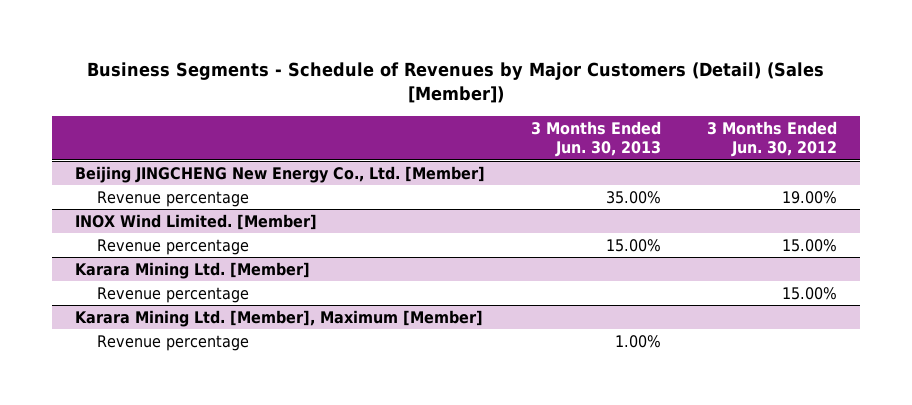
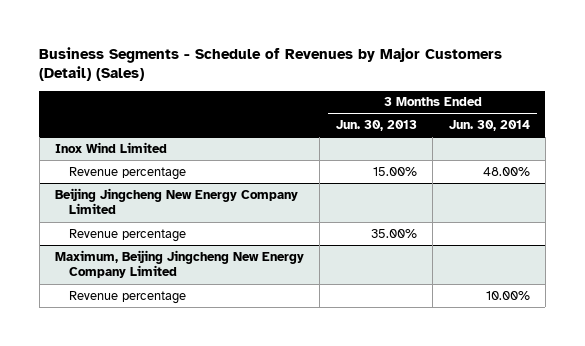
- Business Segments - Schedule of Revenues by Major Customers (Detail) (Sales [Member])
+ Business Segments - Schedule of Revenues by Major Customers (Detail) (Sales)
- | 3 Months Ended Jun. 30, 2013 | 3 Months Ended Jun. 30, 2012
+ | 3 Months Ended Jun. 30, 2013 | 3 Months Ended Jun. 30, 2014
- Beijing JINGCHENG New Energy Co., Ltd. [Member]
- Revenue percentage | 35.00% | 19.00%
- INOX Wind Limited. [Member]
+ Inox Wind Limited
- Karara Mining Ltd. [Member]
+ Beijing Jingcheng New Energy Company Limited
+ Revenue percentage | 35.00% |
+ Maximum, Beijing Jingcheng New Energy Company Limited
- Karara Mining Ltd. [Member], Maximum [Member]
- Revenue percentage | 1.00% |

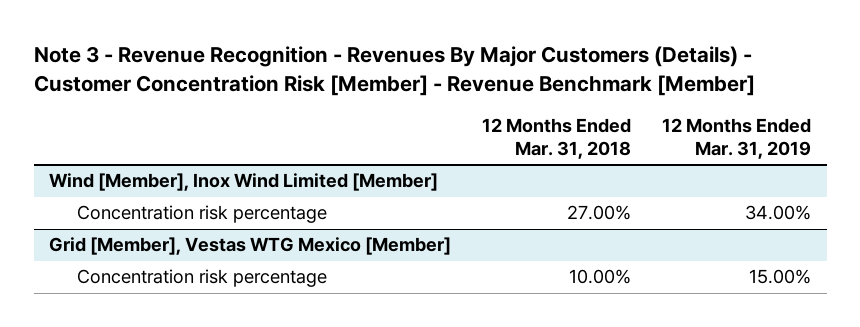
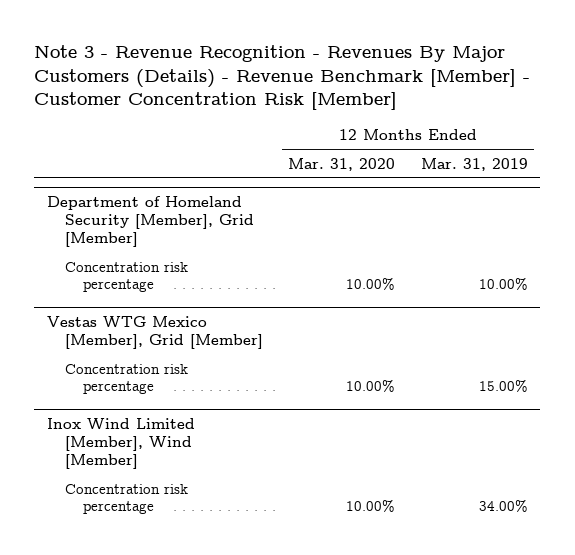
- Note 3 - Revenue Recognition - Revenues By Major Customers (Details) - Customer Concentration Risk [Member] - Revenue Benchmark [Member]
+ Note 3 - Revenue Recognition - Revenues By Major Customers (Details) - Revenue Benchmark [Member] - Customer Concentration Risk [Member]
- | 12 Months Ended Mar. 31, 2018 | 12 Months Ended Mar. 31, 2019
+ | 12 Months Ended Mar. 31, 2020 | 12 Months Ended Mar. 31, 2019
- Wind [Member], Inox Wind Limited [Member]
- Concentration risk percentage | 27.00% | 34.00%
- Grid [Member], Vestas WTG Mexico [Member]
+ Department of Homeland Security [Member], Grid [Member]
+ Concentration risk percentage | 10.00% | 10.00%
+ Vestas WTG Mexico [Member], Grid [Member]
+ Inox Wind Limited [Member], Wind [Member]
+ Concentration risk percentage | 10.00% | 34.00%

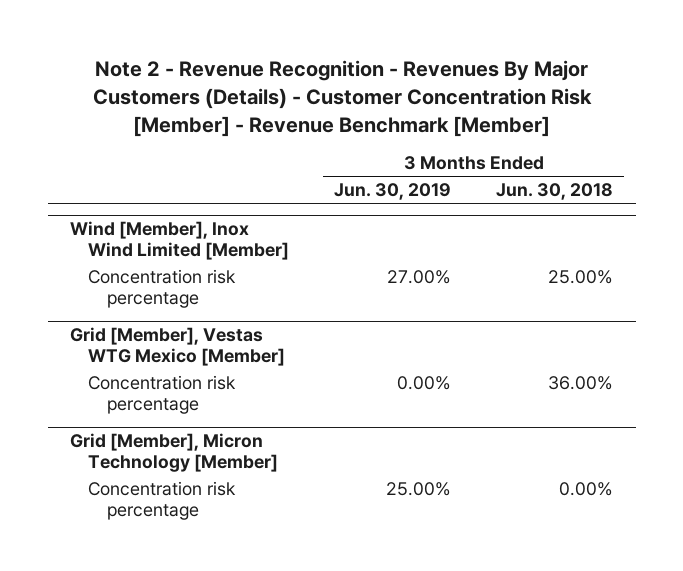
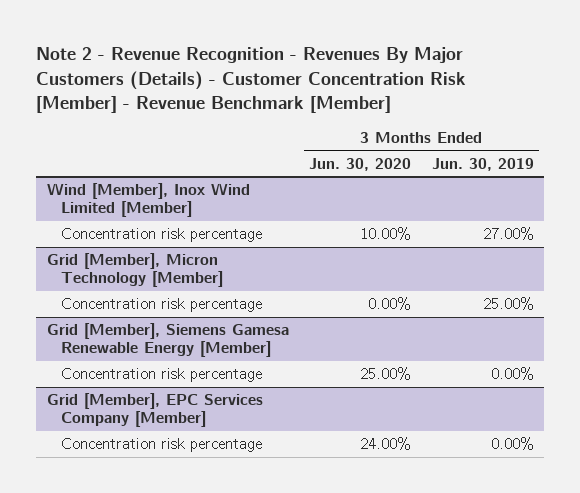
- | 3 Months Ended Jun. 30, 2019 | 3 Months Ended Jun. 30, 2018
+ | 3 Months Ended Jun. 30, 2020 | 3 Months Ended Jun. 30, 2019
- Grid [Member], Vestas WTG Mexico [Member]
- Concentration risk percentage | 0.00% | 36.00%
+ Grid [Member], Siemens Gamesa Renewable Energy [Member]
+ Concentration risk percentage | 25.00% | 0.00%
+ Grid [Member], EPC Services Company [Member]
+ Concentration risk percentage | 24.00% | 0.00%

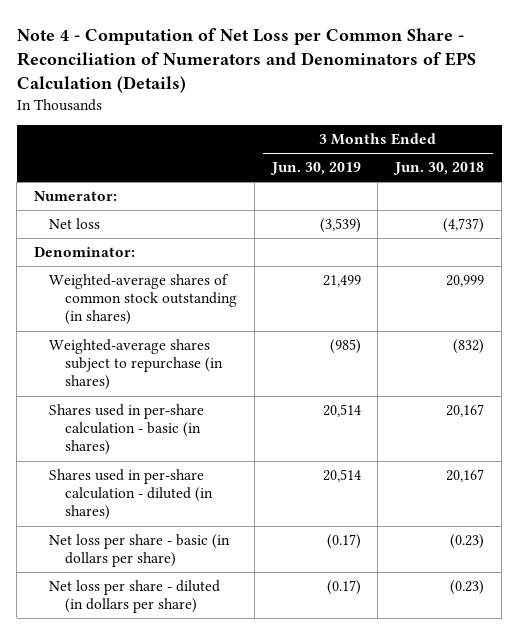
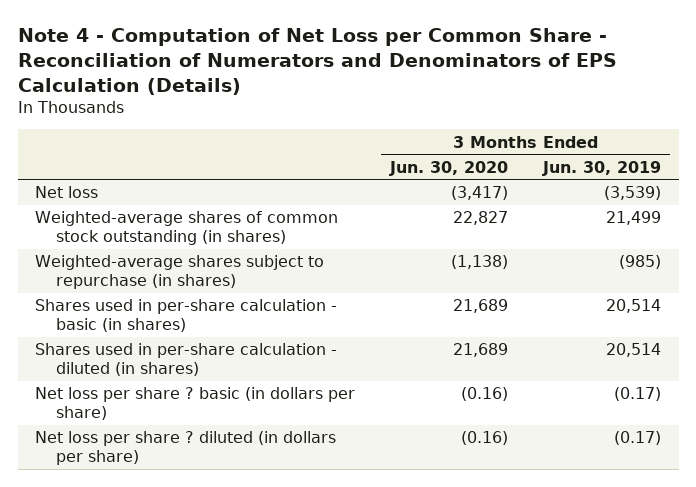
- | 3 Months Ended Jun. 30, 2019 | 3 Months Ended Jun. 30, 2018
+ | 3 Months Ended Jun. 30, 2020 | 3 Months Ended Jun. 30, 2019
- Numerator:
- Denominator:
- Net loss per share - basic (in dollars per share) | (0.17) | (0.23)
- Net loss per share - diluted (in dollars per share) | (0.17) | (0.23)
+ Net loss per share ? basic (in dollars per share) | (0.16) | (0.17)
+ Net loss per share ? diluted (in dollars per share) | (0.16) | (0.17)

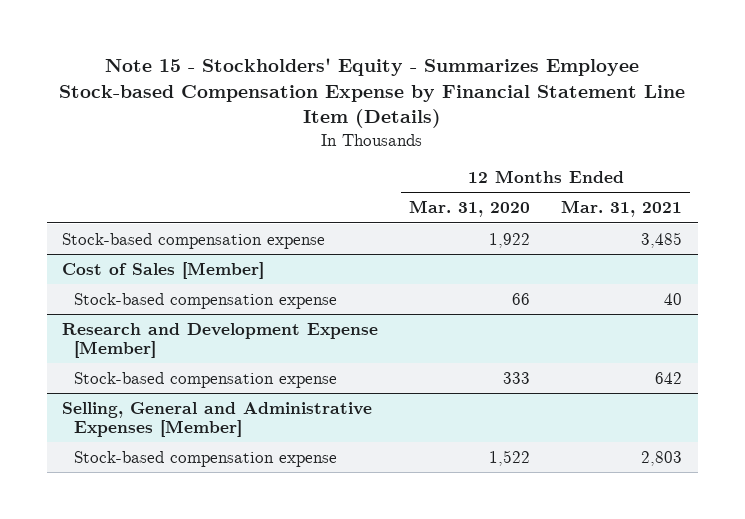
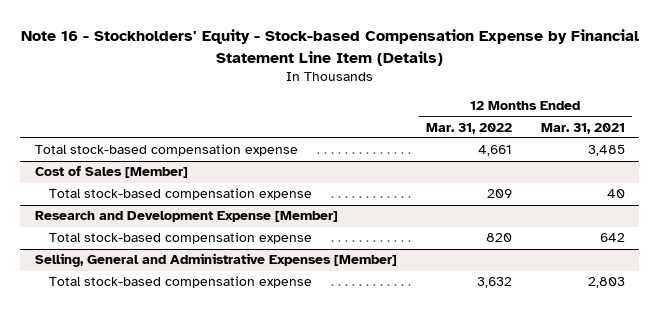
- Note 15 - Stockholders' Equity - Summarizes Employee Stock-based Compensation Expense by Financial Statement Line Item (Details)
+ Note 16 - Stockholders' Equity - Stock-based Compensation Expense by Financial Statement Line Item (Details)
- | 12 Months Ended Mar. 31, 2020 | 12 Months Ended Mar. 31, 2021
+ | 12 Months Ended Mar. 31, 2022 | 12 Months Ended Mar. 31, 2021
- Stock-based compensation expense | 1,922 | 3,485
+ Total stock-based compensation expense | 4,661 | 3,485
@ Cost of Sales [Member]
- Stock-based compensation expense | 66 | 40
+ Total stock-based compensation expense | 209 | 40
@ Research and Development Expense [Member]
- Stock-based compensation expense | 333 | 642
+ Total stock-based compensation expense | 820 | 642
@ Selling, General and Administrative Expenses [Member]
- Stock-based compensation expense | 1,522 | 2,803
+ Total stock-based compensation expense | 3,632 | 2,803

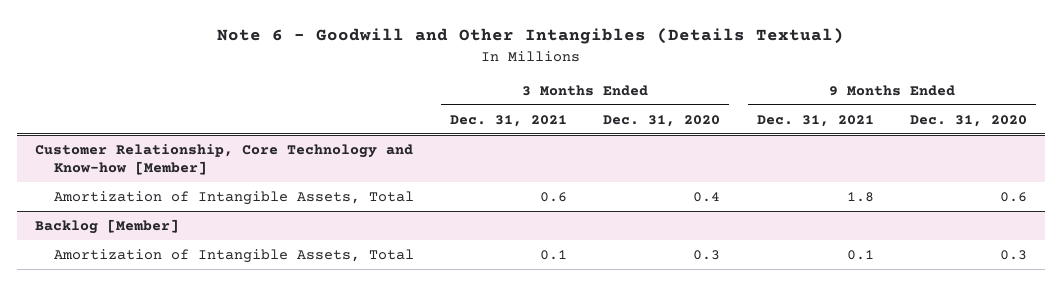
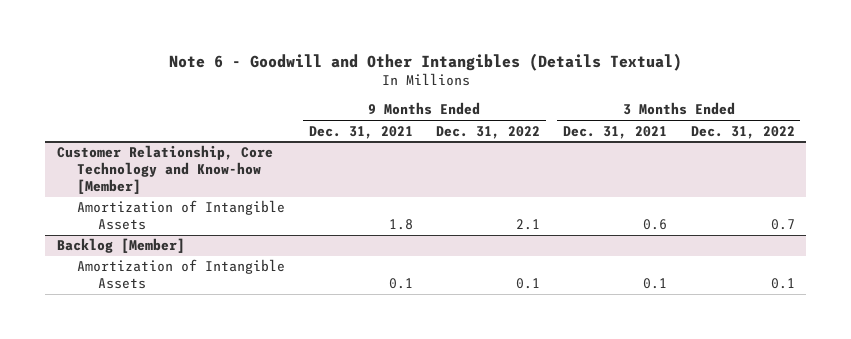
- | 3 Months Ended Dec. 31, 2021 | 3 Months Ended Dec. 31, 2020 | 9 Months Ended Dec. 31, 2021 | 9 Months Ended Dec. 31, 2020
+ | 9 Months Ended Dec. 31, 2021 | 9 Months Ended Dec. 31, 2022 | 3 Months Ended Dec. 31, 2021 | 3 Months Ended Dec. 31, 2022
@ Customer Relationship, Core Technology and Know-how [Member]
- Amortization of Intangible Assets, Total | 0.6 | 0.4 | 1.8 | 0.6
+ Amortization of Intangible Assets | 1.8 | 2.1 | 0.6 | 0.7
@ Backlog [Member]
- Amortization of Intangible Assets, Total | 0.1 | 0.3 | 0.1 | 0.3
+ Amortization of Intangible Assets | 0.1 | 0.1 | 0.1 | 0.1

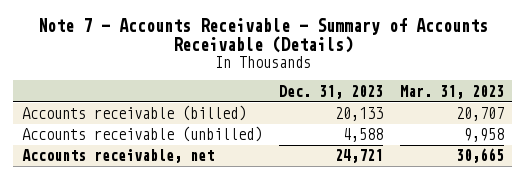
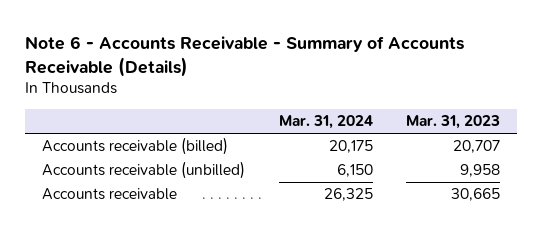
- Note 7 - Accounts Receivable - Summary of Accounts Receivable (Details)
+ Note 6 - Accounts Receivable - Summary of Accounts Receivable (Details)
- | Dec. 31, 2023 | Mar. 31, 2023
+ | Mar. 31, 2024 | Mar. 31, 2023
- Accounts receivable, net | 24,721 | 30,665
+ Accounts receivable | 26,325 | 30,665

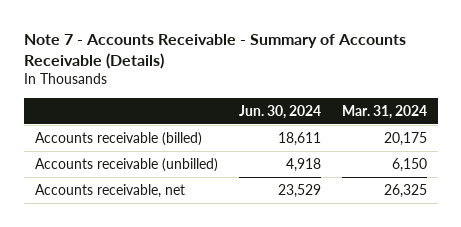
- Note 6 - Accounts Receivable - Summary of Accounts Receivable (Details)
+ Note 7 - Accounts Receivable - Summary of Accounts Receivable (Details)
- | Mar. 31, 2024 | Mar. 31, 2023
+ | Jun. 30, 2024 | Mar. 31, 2024
- Accounts receivable | 26,325 | 30,665
+ Accounts receivable, net | 23,529 | 26,325

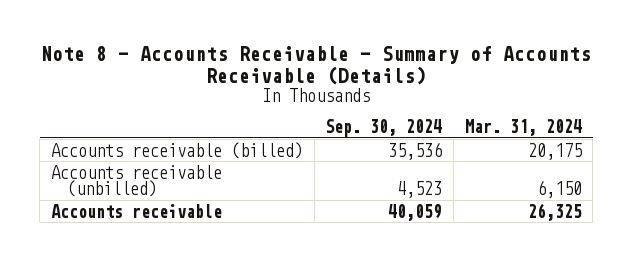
- Note 7 - Accounts Receivable - Summary of Accounts Receivable (Details)
+ Note 8 - Accounts Receivable - Summary of Accounts Receivable (Details)
- | Jun. 30, 2024 | Mar. 31, 2024
+ | Sep. 30, 2024 | Mar. 31, 2024
- Accounts receivable, net | 23,529 | 26,325
+ Accounts receivable | 40,059 | 26,325

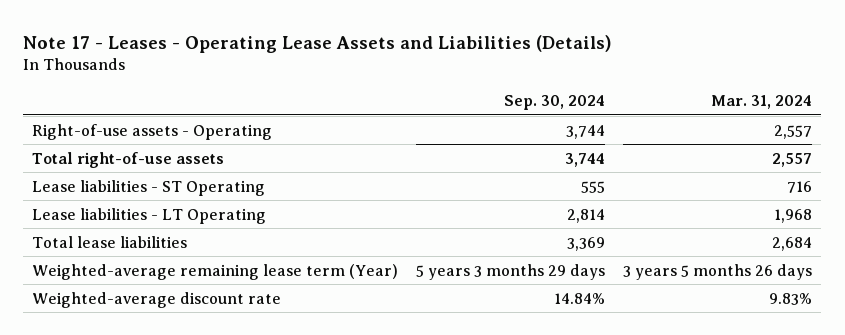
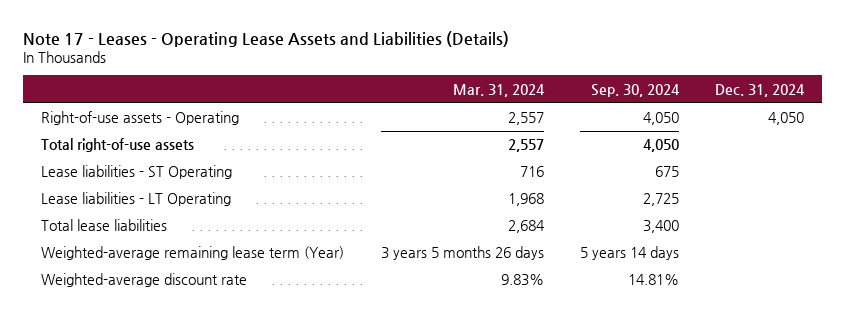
- | Sep. 30, 2024 | Mar. 31, 2024
+ | Mar. 31, 2024 | Sep. 30, 2024 | Dec. 31, 2024
- Right-of-use assets - Operating | 3,744 | 2,557
- Total right-of-use assets | 3,744 | 2,557
- Lease liabilities - ST Operating | 555 | 716
- Lease liabilities - LT Operating | 2,814 | 1,968
- Total lease liabilities | 3,369 | 2,684
- Weighted-average remaining lease term (Year) | 5 years 3 months 29 days | 3 years 5 months 26 days
- Weighted-average discount rate | 14.84% | 9.83%
+ Right-of-use assets - Operating | 2,557 | 4,050 | 4,050
+ Total right-of-use assets | 2,557 | 4,050 |
+ Lease liabilities - ST Operating | 716 | 675 |
+ Lease liabilities - LT Operating | 1,968 | 2,725 |
+ Total lease liabilities | 2,684 | 3,400 |
+ Weighted-average remaining lease term (Year) | 3 years 5 months 26 days | 5 years 14 days |
+ Weighted-average discount rate | 9.83% | 14.81% |

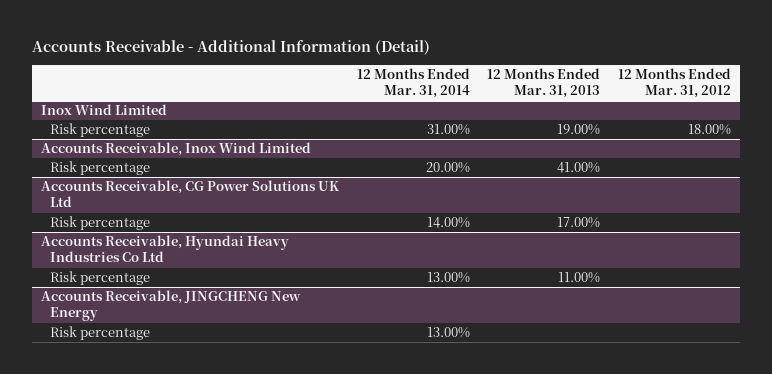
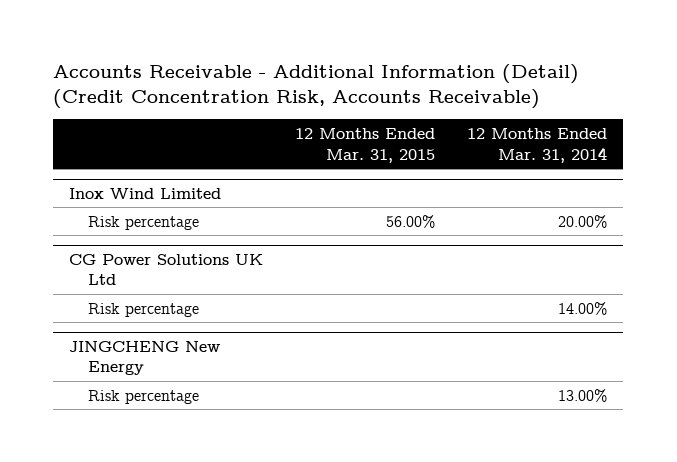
- Accounts Receivable - Additional Information (Detail)
+ Accounts Receivable - Additional Information (Detail) (Credit Concentration Risk, Accounts Receivable)
- | 12 Months Ended Mar. 31, 2014 | 12 Months Ended Mar. 31, 2013 | 12 Months Ended Mar. 31, 2012
+ | 12 Months Ended Mar. 31, 2015 | 12 Months Ended Mar. 31, 2014
@ Inox Wind Limited
- Risk percentage | 31.00% | 19.00% | 18.00%
- Accounts Receivable, Inox Wind Limited
- Accounts Receivable, CG Power Solutions UK Ltd
+ CG Power Solutions UK Ltd
- Accounts Receivable, Hyundai Heavy Industries Co Ltd
- Risk percentage | 13.00% | 11.00% |
- Accounts Receivable, JINGCHENG New Energy
+ JINGCHENG New Energy

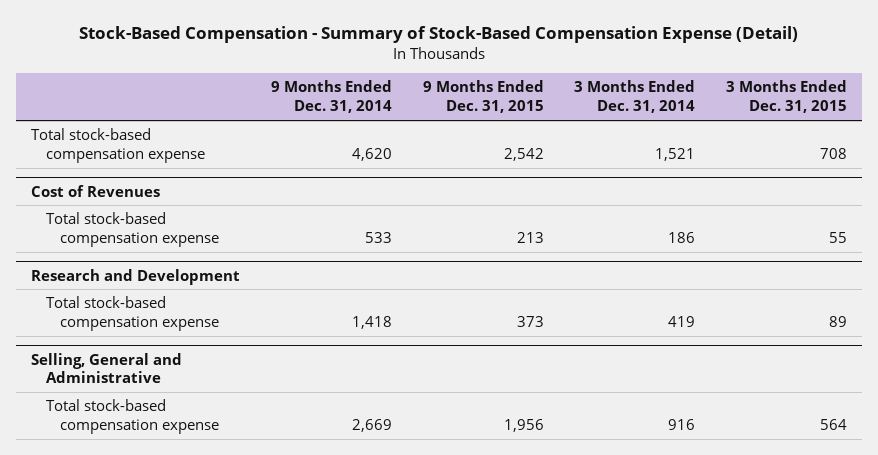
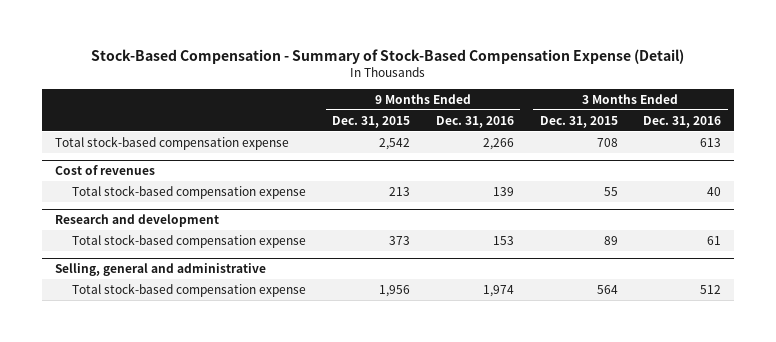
- | 9 Months Ended Dec. 31, 2014 | 9 Months Ended Dec. 31, 2015 | 3 Months Ended Dec. 31, 2014 | 3 Months Ended Dec. 31, 2015
+ | 9 Months Ended Dec. 31, 2015 | 9 Months Ended Dec. 31, 2016 | 3 Months Ended Dec. 31, 2015 | 3 Months Ended Dec. 31, 2016
- Cost of Revenues
+ Cost of revenues
- Research and Development
+ Research and development
- Selling, General and Administrative
+ Selling, general and administrative

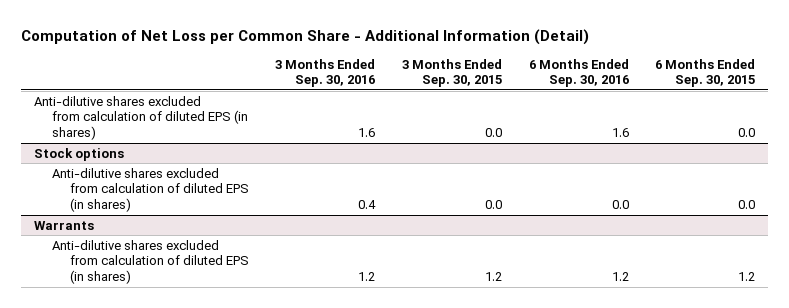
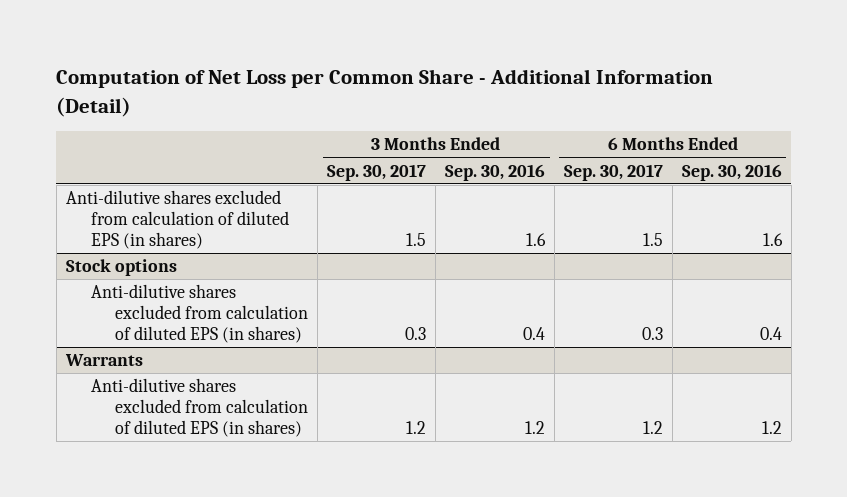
- | 3 Months Ended Sep. 30, 2016 | 3 Months Ended Sep. 30, 2015 | 6 Months Ended Sep. 30, 2016 | 6 Months Ended Sep. 30, 2015
+ | 3 Months Ended Sep. 30, 2017 | 3 Months Ended Sep. 30, 2016 | 6 Months Ended Sep. 30, 2017 | 6 Months Ended Sep. 30, 2016
@ Stock options
- Anti-dilutive shares excluded from calculation of diluted EPS (in shares) | 0.4 | 0.0 | 0.0 | 0.0
+ Anti-dilutive shares excluded from calculation of diluted EPS (in shares) | 0.3 | 0.4 | 0.3 | 0.4

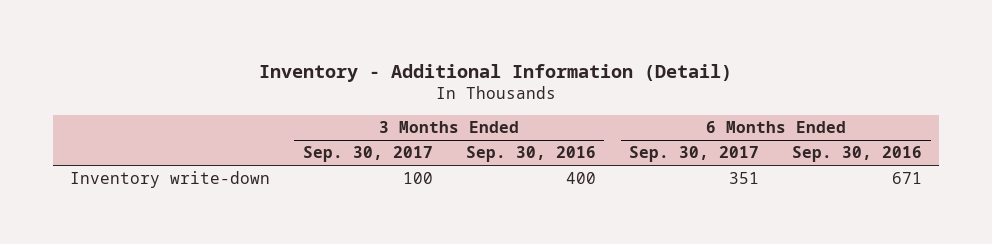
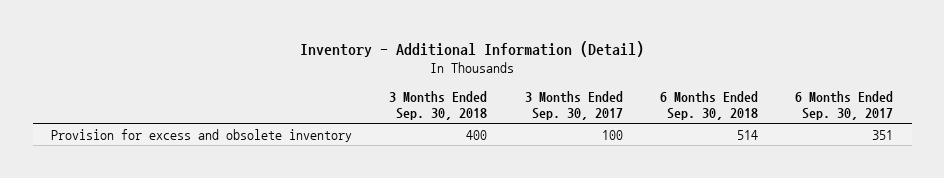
- | 3 Months Ended Sep. 30, 2017 | 3 Months Ended Sep. 30, 2016 | 6 Months Ended Sep. 30, 2017 | 6 Months Ended Sep. 30, 2016
+ | 3 Months Ended Sep. 30, 2018 | 3 Months Ended Sep. 30, 2017 | 6 Months Ended Sep. 30, 2018 | 6 Months Ended Sep. 30, 2017
- Inventory write-down | 100 | 400 | 351 | 671
+ Provision for excess and obsolete inventory | 400 | 100 | 514 | 351

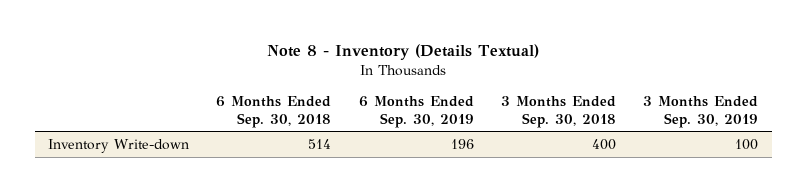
- Inventory - Additional Information (Detail)
+ Note 8 - Inventory (Details Textual)
- | 3 Months Ended Sep. 30, 2018 | 3 Months Ended Sep. 30, 2017 | 6 Months Ended Sep. 30, 2018 | 6 Months Ended Sep. 30, 2017
+ | 6 Months Ended Sep. 30, 2018 | 6 Months Ended Sep. 30, 2019 | 3 Months Ended Sep. 30, 2018 | 3 Months Ended Sep. 30, 2019
- Provision for excess and obsolete inventory | 400 | 100 | 514 | 351
+ Inventory Write-down | 514 | 196 | 400 | 100

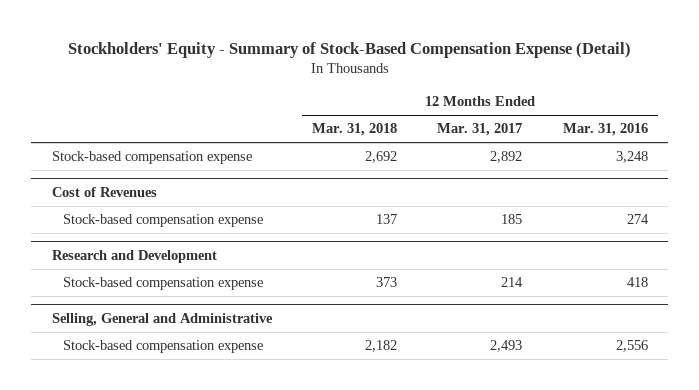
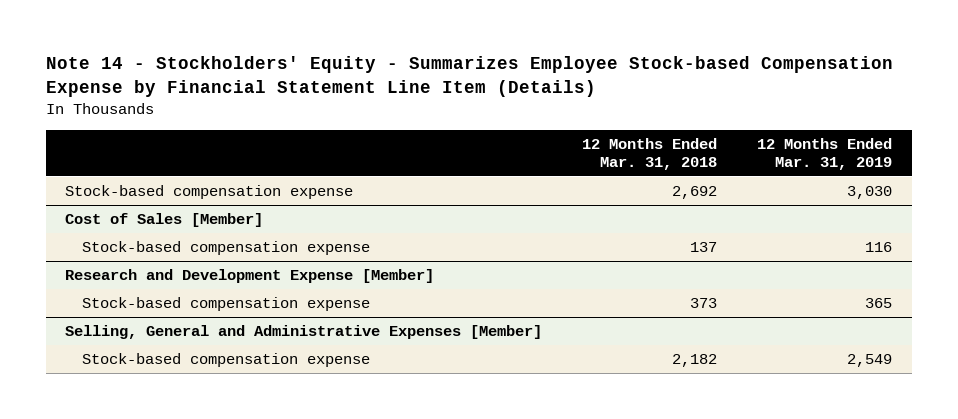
- Stockholders' Equity - Summary of Stock-Based Compensation Expense (Detail)
+ Note 14 - Stockholders' Equity - Summarizes Employee Stock-based Compensation Expense by Financial Statement Line Item (Details)
- | 12 Months Ended Mar. 31, 2018 | 12 Months Ended Mar. 31, 2017 | 12 Months Ended Mar. 31, 2016
+ | 12 Months Ended Mar. 31, 2018 | 12 Months Ended Mar. 31, 2019
- Cost of Revenues
+ Cost of Sales [Member]
- Research and Development
+ Research and Development Expense [Member]
- Selling, General and Administrative
+ Selling, General and Administrative Expenses [Member]

